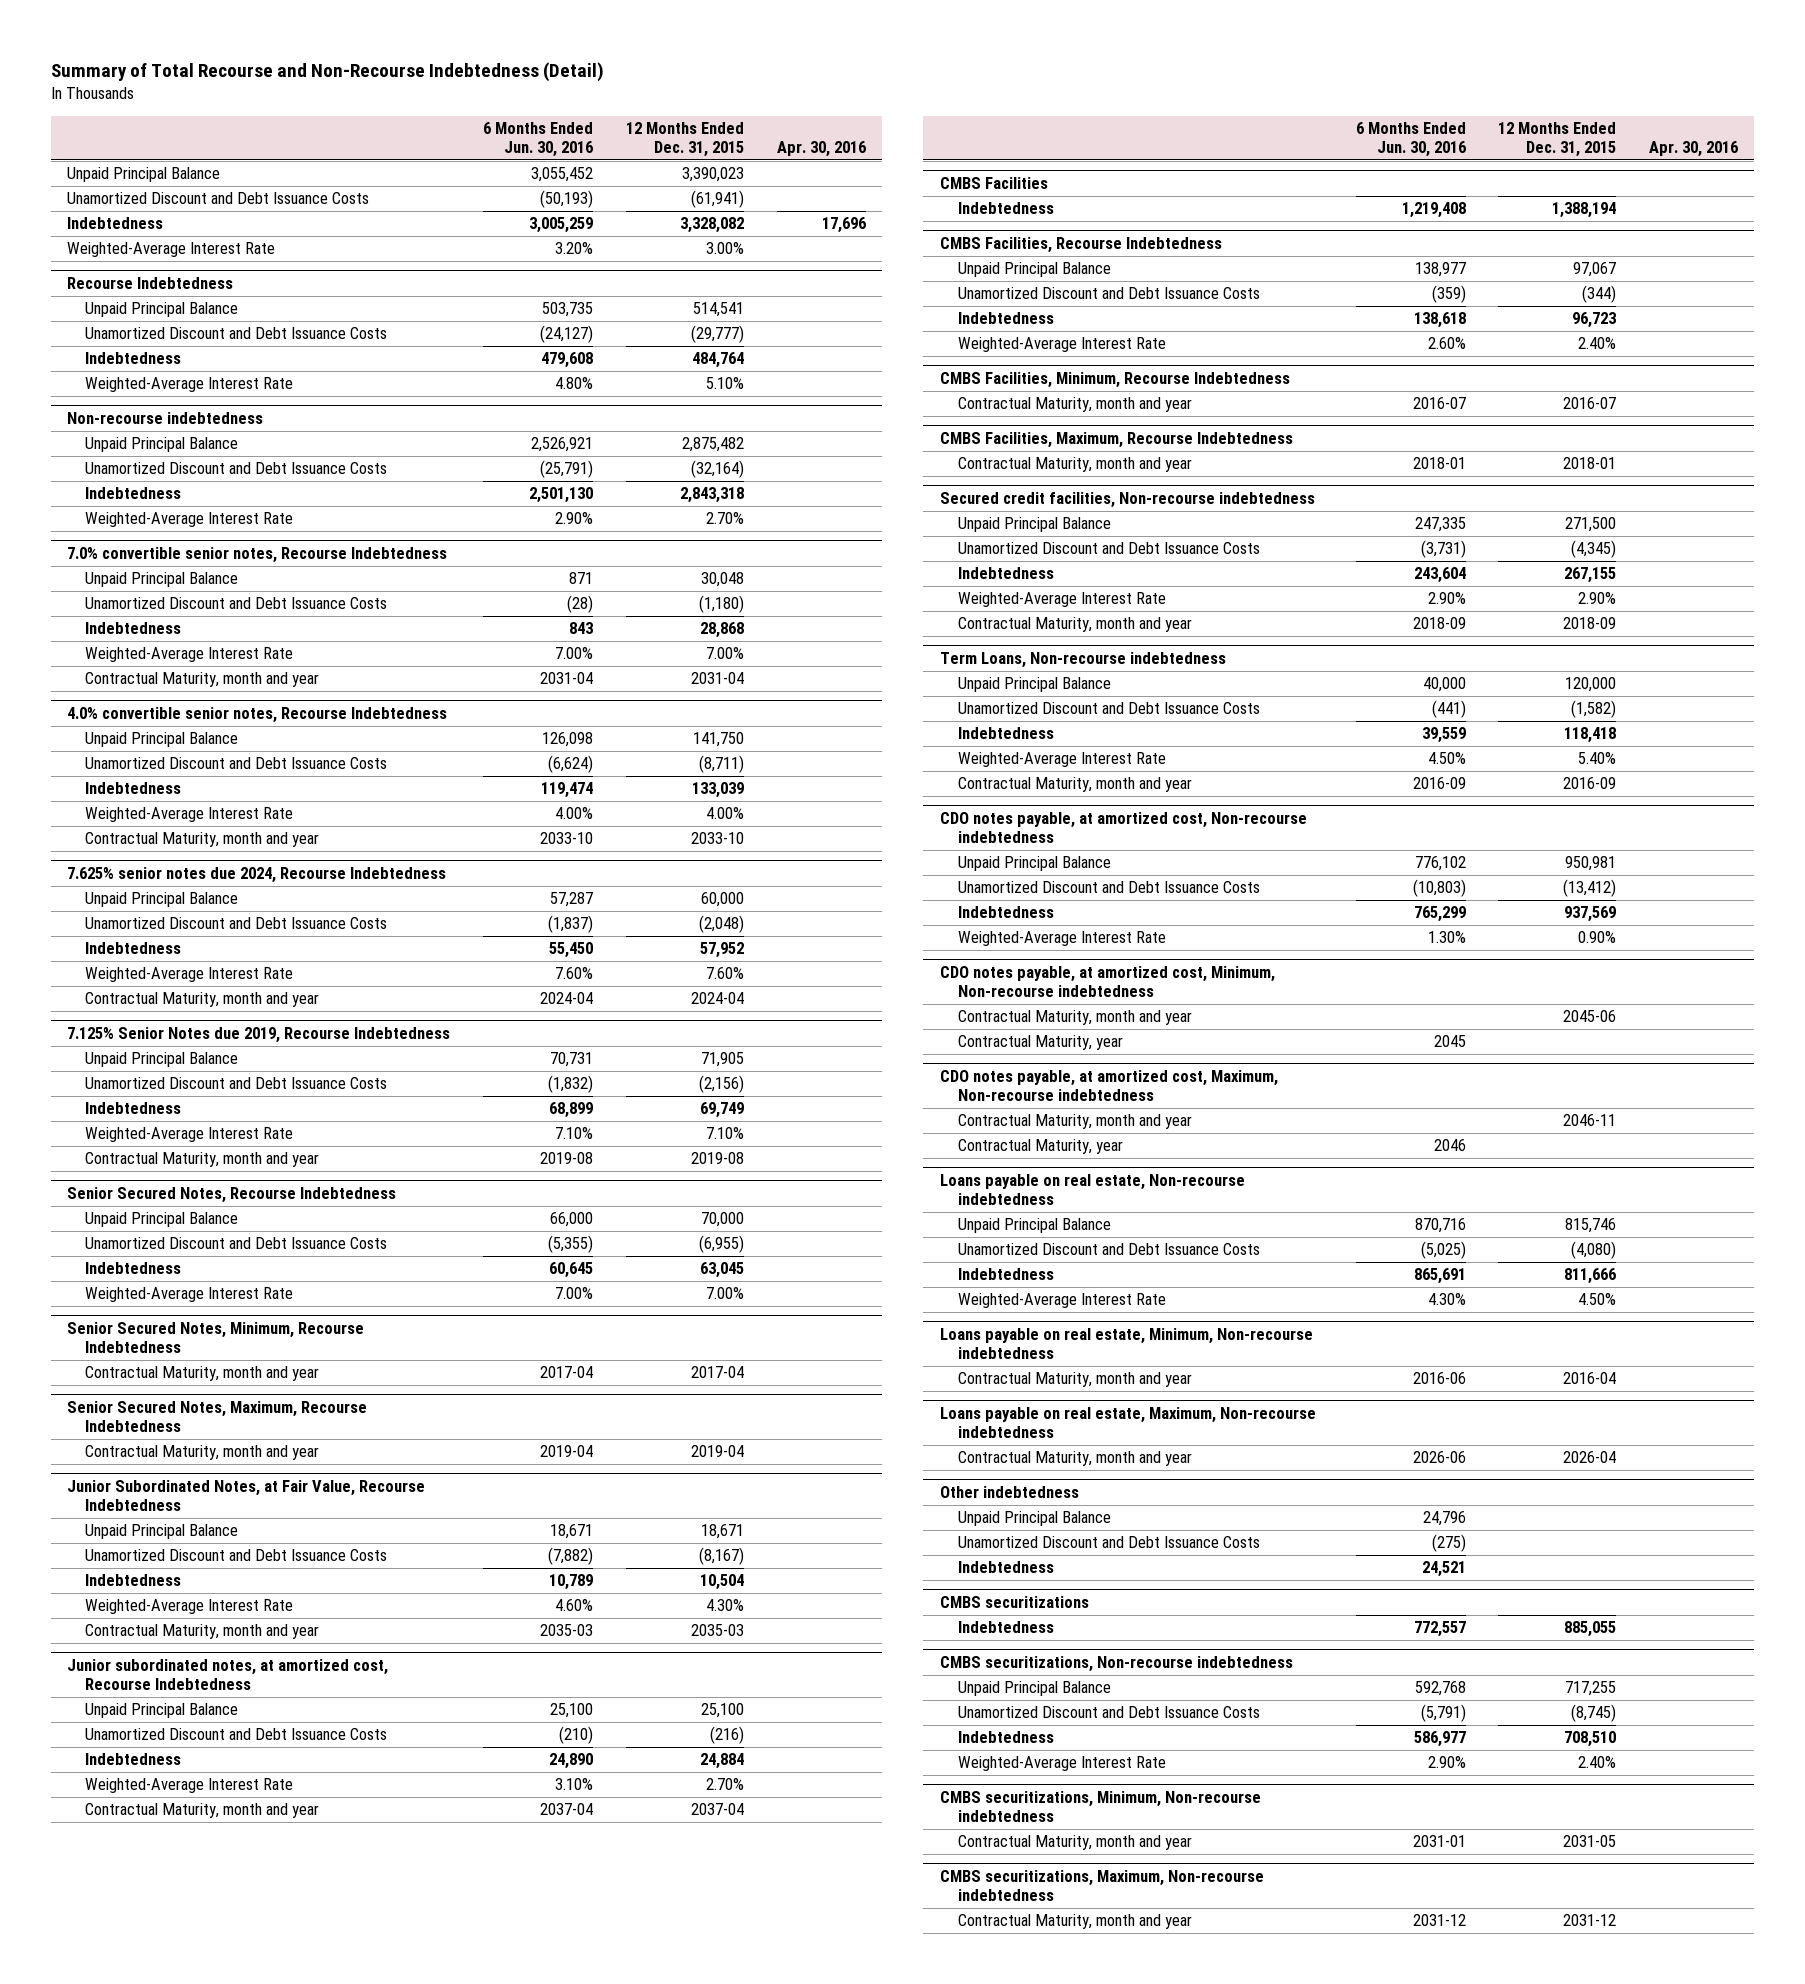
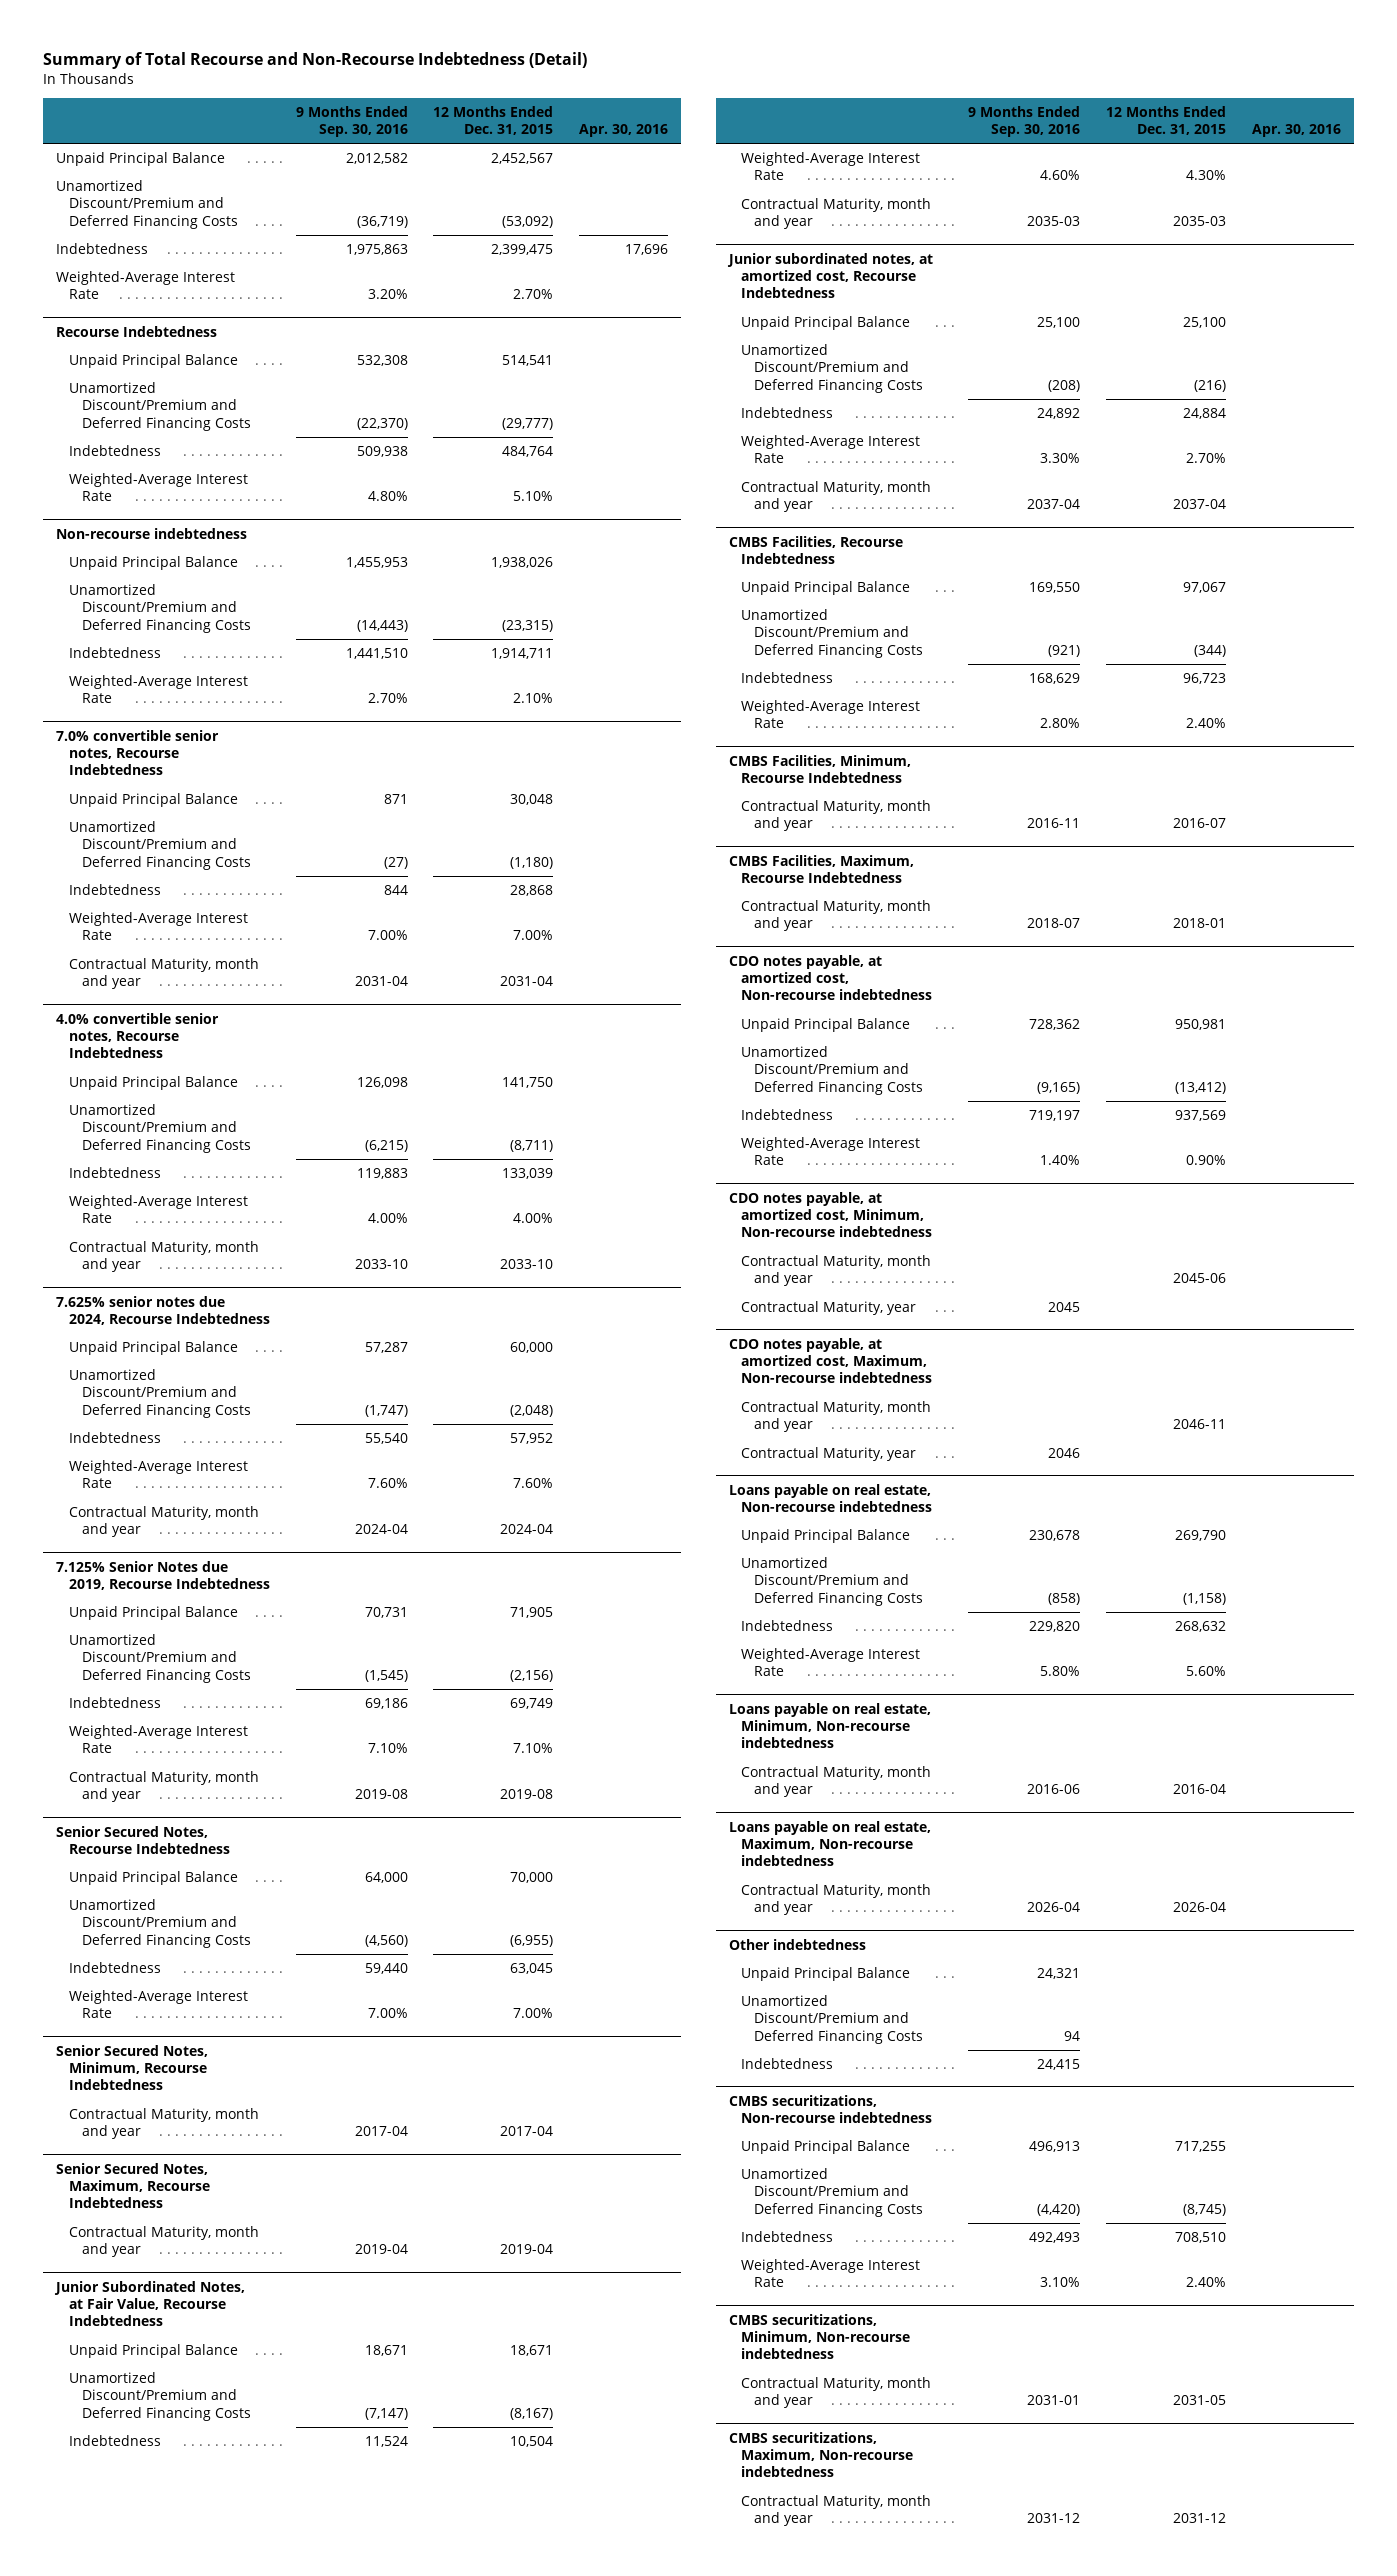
- | 6 Months Ended Jun. 30, 2016 | 12 Months Ended Dec. 31, 2015 | Apr. 30, 2016
+ | 9 Months Ended Sep. 30, 2016 | 12 Months Ended Dec. 31, 2015 | Apr. 30, 2016
- Unpaid Principal Balance | 3,055,452 | 3,390,023 |
- Unamortized Discount and Debt Issuance Costs | (50,193) | (61,941) |
- Indebtedness | 3,005,259 | 3,328,082 | 17,696
- Weighted-Average Interest Rate | 3.20% | 3.00% |
+ Unpaid Principal Balance | 2,012,582 | 2,452,567 |
+ Unamortized Discount/Premium and Deferred Financing Costs | (36,719) | (53,092) |
+ Indebtedness | 1,975,863 | 2,399,475 | 17,696
+ Weighted-Average Interest Rate | 3.20% | 2.70% |
@ Recourse Indebtedness
- Unamortized Discount and Debt Issuance Costs | (24,127) | (29,777) |
+ Unamortized Discount/Premium and Deferred Financing Costs | (22,370) | (29,777) |
@ Non-recourse indebtedness
- Unpaid Principal Balance | 2,526,921 | 2,875,482 |
- Unamortized Discount and Debt Issuance Costs | (25,791) | (32,164) |
- Indebtedness | 2,501,130 | 2,843,318 |
- Weighted-Average Interest Rate | 2.90% | 2.70% |
+ Unpaid Principal Balance | 1,455,953 | 1,938,026 |
+ Unamortized Discount/Premium and Deferred Financing Costs | (14,443) | (23,315) |
+ Indebtedness | 1,441,510 | 1,914,711 |
+ Weighted-Average Interest Rate | 2.70% | 2.10% |
@ 7.0% convertible senior notes, Recourse Indebtedness
- Unamortized Discount and Debt Issuance Costs | (28) | (1,180) |
+ Unamortized Discount/Premium and Deferred Financing Costs | (27) | (1,180) |
@ 4.0% convertible senior notes, Recourse Indebtedness
- Unamortized Discount and Debt Issuance Costs | (6,624) | (8,711) |
+ Unamortized Discount/Premium and Deferred Financing Costs | (6,215) | (8,711) |
@ 7.625% senior notes due 2024, Recourse Indebtedness
- Unamortized Discount and Debt Issuance Costs | (1,837) | (2,048) |
+ Unamortized Discount/Premium and Deferred Financing Costs | (1,747) | (2,048) |
@ 7.125% Senior Notes due 2019, Recourse Indebtedness
- Unamortized Discount and Debt Issuance Costs | (1,832) | (2,156) |
+ Unamortized Discount/Premium and Deferred Financing Costs | (1,545) | (2,156) |
@ Senior Secured Notes, Recourse Indebtedness
- Unamortized Discount and Debt Issuance Costs | (5,355) | (6,955) |
+ Unamortized Discount/Premium and Deferred Financing Costs | (4,560) | (6,955) |
@ Junior Subordinated Notes, at Fair Value, Recourse Indebtedness
- Unamortized Discount and Debt Issuance Costs | (7,882) | (8,167) |
+ Unamortized Discount/Premium and Deferred Financing Costs | (7,147) | (8,167) |
@ Junior subordinated notes, at amortized cost, Recourse Indebtedness
- Unamortized Discount and Debt Issuance Costs | (210) | (216) |
+ Unamortized Discount/Premium and Deferred Financing Costs | (208) | (216) |
- CMBS Facilities
- Indebtedness | 1,219,408 | 1,388,194 |
@ CMBS Facilities, Recourse Indebtedness
- Unamortized Discount and Debt Issuance Costs | (359) | (344) |
+ Unamortized Discount/Premium and Deferred Financing Costs | (921) | (344) |
- Secured credit facilities, Non-recourse indebtedness
- Unpaid Principal Balance | 247,335 | 271,500 |
- Unamortized Discount and Debt Issuance Costs | (3,731) | (4,345) |
- Indebtedness | 243,604 | 267,155 |
- Weighted-Average Interest Rate | 2.90% | 2.90% |
- Contractual Maturity, month and year | 2018-09 | 2018-09 |
- Term Loans, Non-recourse indebtedness
- Unpaid Principal Balance | 40,000 | 120,000 |
- Unamortized Discount and Debt Issuance Costs | (441) | (1,582) |
- Indebtedness | 39,559 | 118,418 |
- Weighted-Average Interest Rate | 4.50% | 5.40% |
- Contractual Maturity, month and year | 2016-09 | 2016-09 |
@ CDO notes payable, at amortized cost, Non-recourse indebtedness
- Unamortized Discount and Debt Issuance Costs | (10,803) | (13,412) |
+ Unamortized Discount/Premium and Deferred Financing Costs | (9,165) | (13,412) |
@ Loans payable on real estate, Non-recourse indebtedness
- Unpaid Principal Balance | 870,716 | 815,746 |
- Unamortized Discount and Debt Issuance Costs | (5,025) | (4,080) |
- Indebtedness | 865,691 | 811,666 |
- Weighted-Average Interest Rate | 4.30% | 4.50% |
+ Unpaid Principal Balance | 230,678 | 269,790 |
+ Unamortized Discount/Premium and Deferred Financing Costs | (858) | (1,158) |
+ Indebtedness | 229,820 | 268,632 |
+ Weighted-Average Interest Rate | 5.80% | 5.60% |
@ Other indebtedness
- Unamortized Discount and Debt Issuance Costs | (275) | |
+ Unamortized Discount/Premium and Deferred Financing Costs | 94 | |
- CMBS securitizations
- Indebtedness | 772,557 | 885,055 |
@ CMBS securitizations, Non-recourse indebtedness
- Unamortized Discount and Debt Issuance Costs | (5,791) | (8,745) |
+ Unamortized Discount/Premium and Deferred Financing Costs | (4,420) | (8,745) |

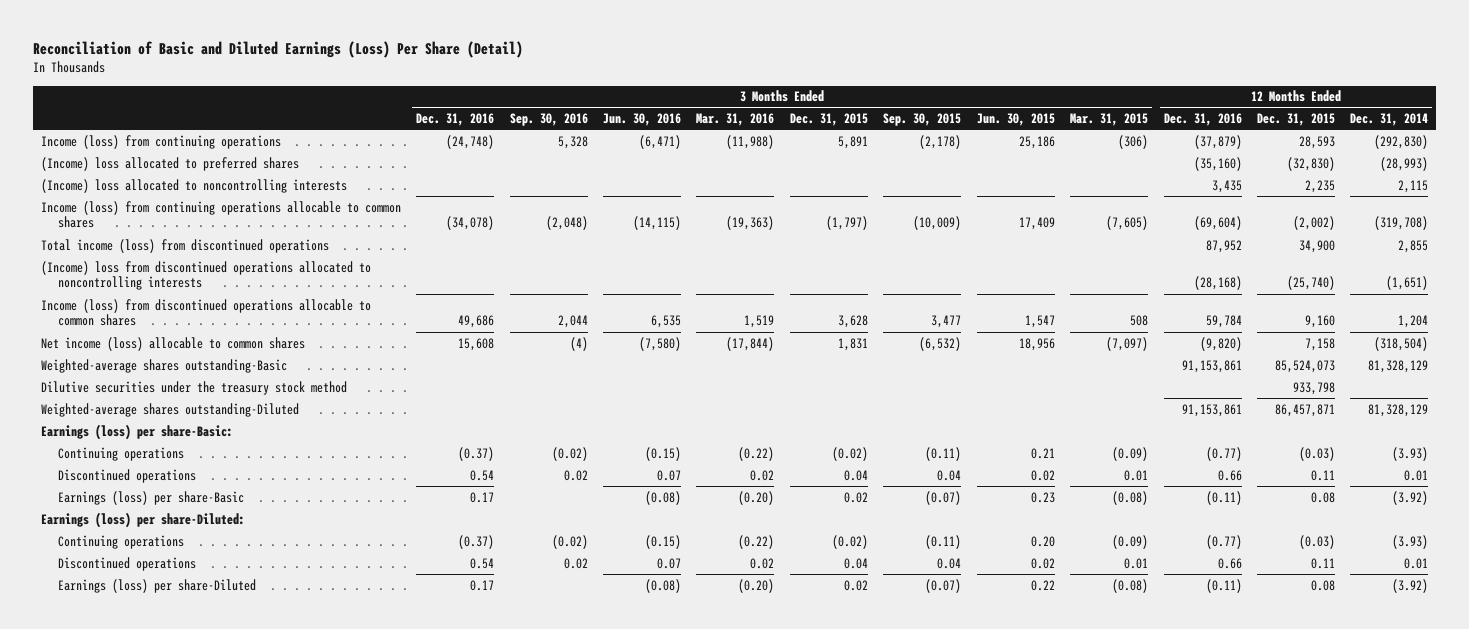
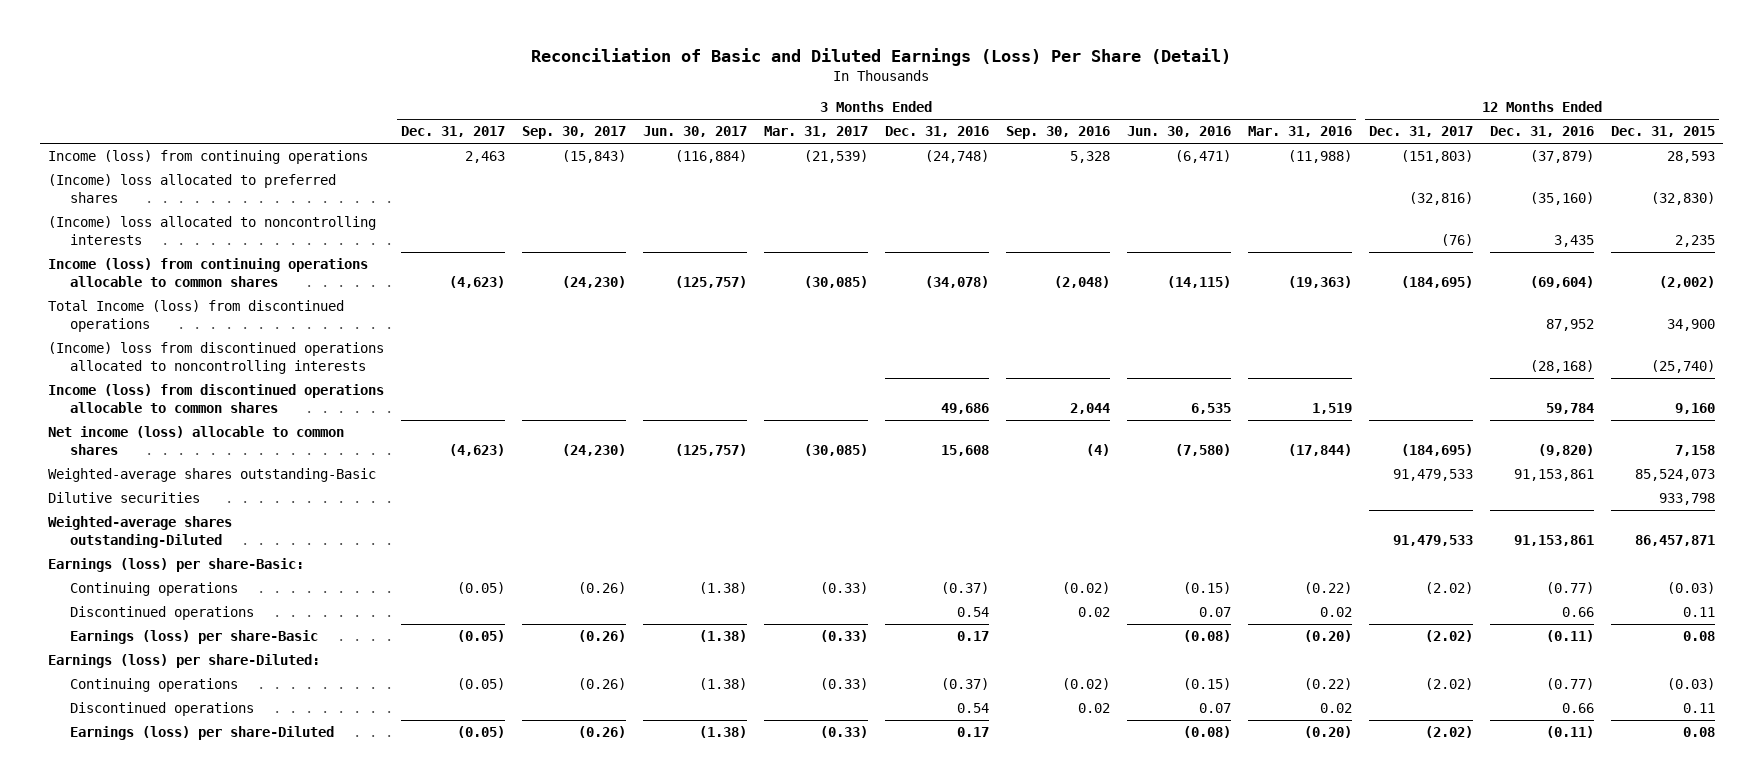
- | 3 Months Ended Dec. 31, 2016 | 3 Months Ended Sep. 30, 2016 | 3 Months Ended Jun. 30, 2016 | 3 Months Ended Mar. 31, 2016 | 3 Months Ended Dec. 31, 2015 | 3 Months Ended Sep. 30, 2015 | 3 Months Ended Jun. 30, 2015 | 3 Months Ended Mar. 31, 2015 | 12 Months Ended Dec. 31, 2016 | 12 Months Ended Dec. 31, 2015 | 12 Months Ended Dec. 31, 2014
+ | 3 Months Ended Dec. 31, 2017 | 3 Months Ended Sep. 30, 2017 | 3 Months Ended Jun. 30, 2017 | 3 Months Ended Mar. 31, 2017 | 3 Months Ended Dec. 31, 2016 | 3 Months Ended Sep. 30, 2016 | 3 Months Ended Jun. 30, 2016 | 3 Months Ended Mar. 31, 2016 | 12 Months Ended Dec. 31, 2017 | 12 Months Ended Dec. 31, 2016 | 12 Months Ended Dec. 31, 2015
- Total income (loss) from discontinued operations | | | | | | | | | 87,952 | 34,900 | 2,855
+ Total Income (loss) from discontinued operations | | | | | | | | | | 87,952 | 34,900
- Dilutive securities under the treasury stock method | | | | | | | | | | 933,798 |
+ Dilutive securities | | | | | | | | | | | 933,798

